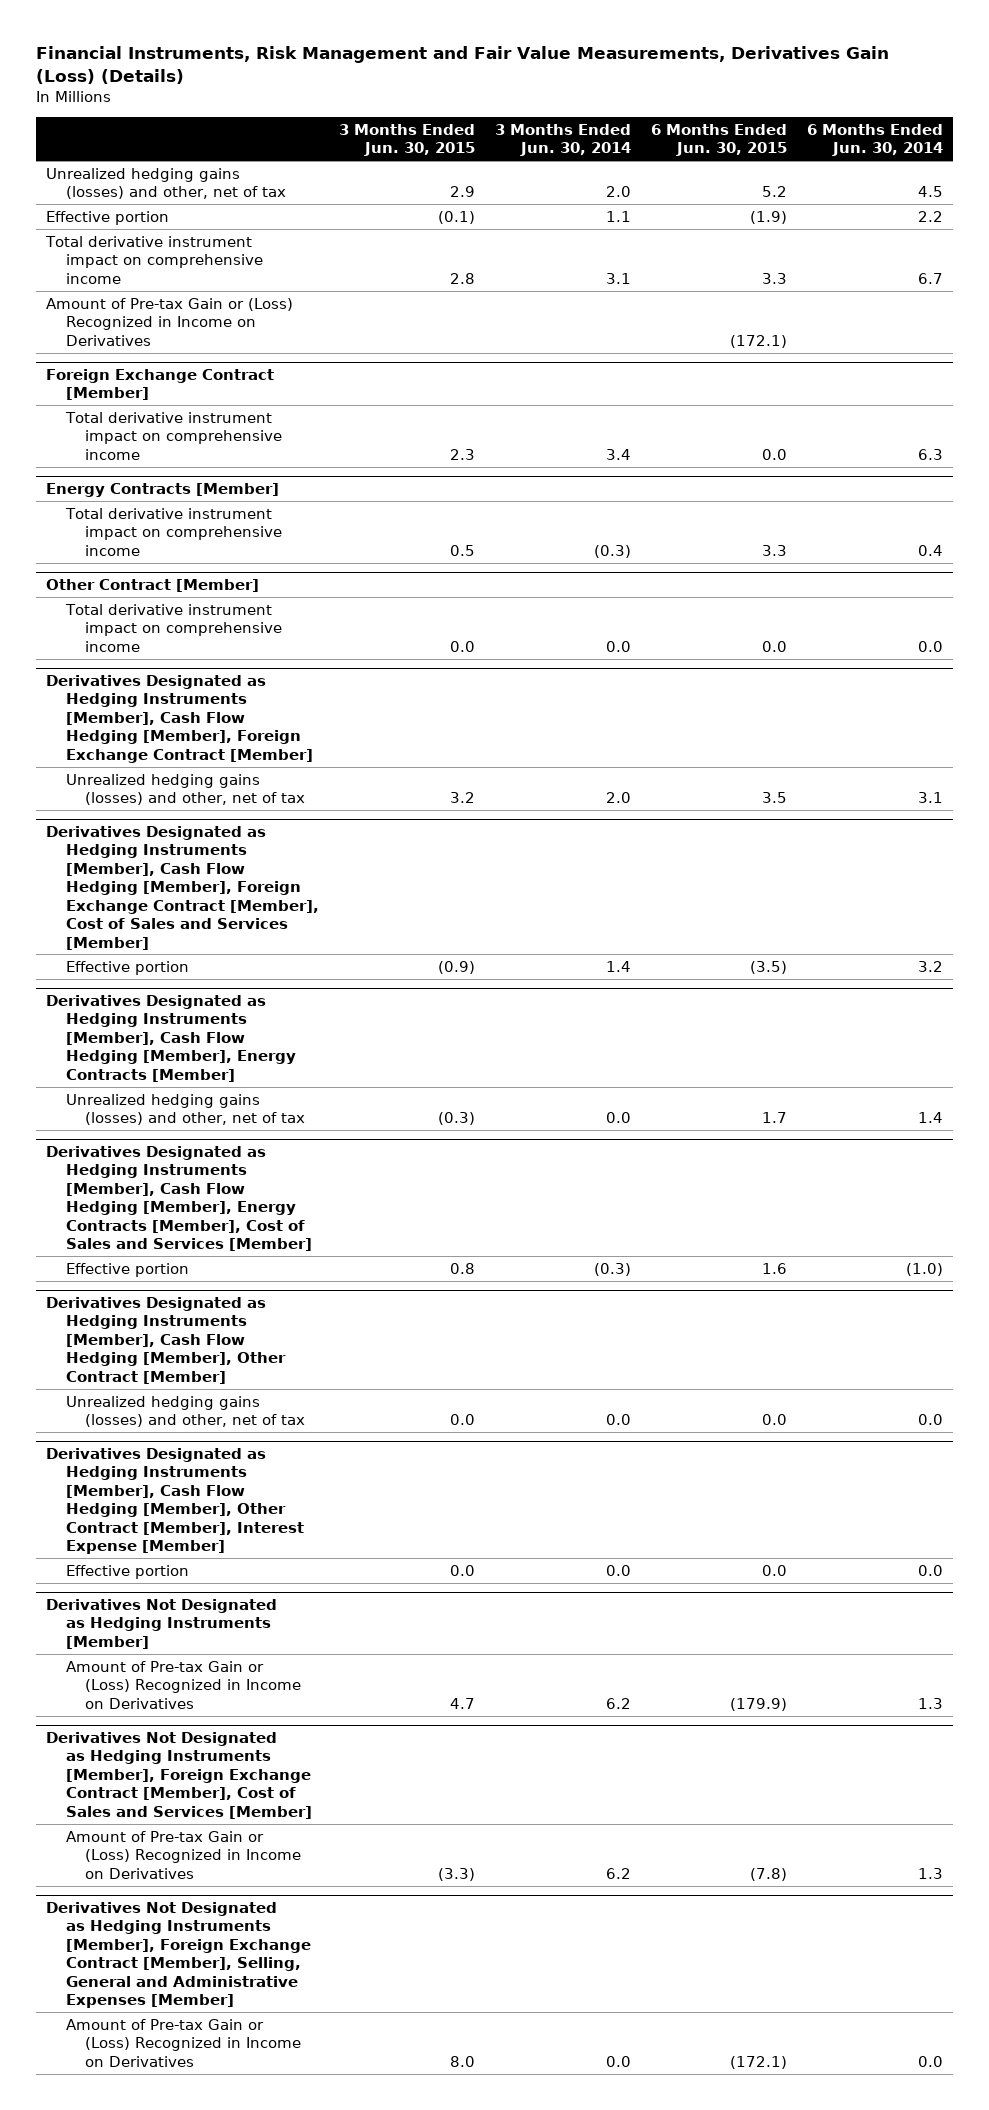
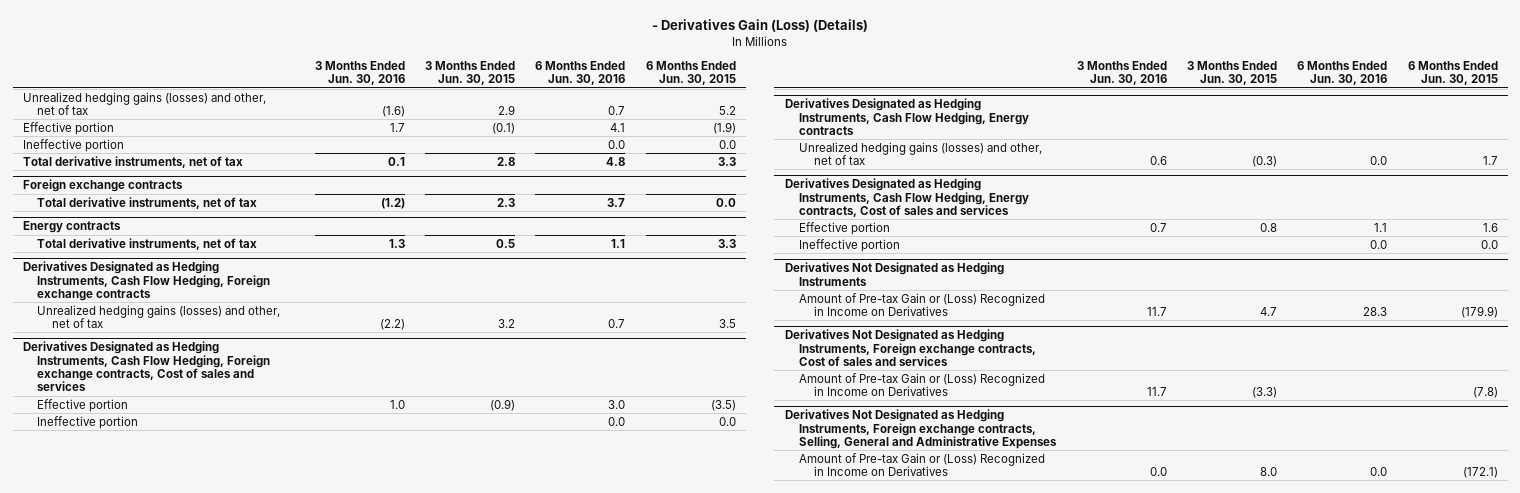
- Financial Instruments, Risk Management and Fair Value Measurements, Derivatives Gain (Loss) (Details)
+ - Derivatives Gain (Loss) (Details)
- | 3 Months Ended Jun. 30, 2015 | 3 Months Ended Jun. 30, 2014 | 6 Months Ended Jun. 30, 2015 | 6 Months Ended Jun. 30, 2014
+ | 3 Months Ended Jun. 30, 2016 | 3 Months Ended Jun. 30, 2015 | 6 Months Ended Jun. 30, 2016 | 6 Months Ended Jun. 30, 2015
- Total derivative instrument impact on comprehensive income | 2.8 | 3.1 | 3.3 | 6.7
- Amount of Pre-tax Gain or (Loss) Recognized in Income on Derivatives | | | (172.1) |
- Foreign Exchange Contract [Member]
- Total derivative instrument impact on comprehensive income | 2.3 | 3.4 | 0.0 | 6.3
- Energy Contracts [Member]
- Total derivative instrument impact on comprehensive income | 0.5 | (0.3) | 3.3 | 0.4
- Other Contract [Member]
- Total derivative instrument impact on comprehensive income | 0.0 | 0.0 | 0.0 | 0.0
- Derivatives Designated as Hedging Instruments [Member], Cash Flow Hedging [Member], Foreign Exchange Contract [Member]
+ Ineffective portion | | | 0.0 | 0.0
+ Total derivative instruments, net of tax | 0.1 | 2.8 | 4.8 | 3.3
+ Foreign exchange contracts
+ Total derivative instruments, net of tax | (1.2) | 2.3 | 3.7 | 0.0
+ Energy contracts
+ Total derivative instruments, net of tax | 1.3 | 0.5 | 1.1 | 3.3
+ Derivatives Designated as Hedging Instruments, Cash Flow Hedging, Foreign exchange contracts
- Derivatives Designated as Hedging Instruments [Member], Cash Flow Hedging [Member], Foreign Exchange Contract [Member], Cost of Sales and Services [Member]
+ Derivatives Designated as Hedging Instruments, Cash Flow Hedging, Foreign exchange contracts, Cost of sales and services
- Derivatives Designated as Hedging Instruments [Member], Cash Flow Hedging [Member], Energy Contracts [Member]
+ Ineffective portion | | | 0.0 | 0.0
+ Derivatives Designated as Hedging Instruments, Cash Flow Hedging, Energy contracts
- Derivatives Designated as Hedging Instruments [Member], Cash Flow Hedging [Member], Energy Contracts [Member], Cost of Sales and Services [Member]
+ Derivatives Designated as Hedging Instruments, Cash Flow Hedging, Energy contracts, Cost of sales and services
- Derivatives Designated as Hedging Instruments [Member], Cash Flow Hedging [Member], Other Contract [Member]
- Unrealized hedging gains (losses) and other, net of tax | 0.0 | 0.0 | 0.0 | 0.0
- Derivatives Designated as Hedging Instruments [Member], Cash Flow Hedging [Member], Other Contract [Member], Interest Expense [Member]
- Effective portion | 0.0 | 0.0 | 0.0 | 0.0
- Derivatives Not Designated as Hedging Instruments [Member]
+ Ineffective portion | | | 0.0 | 0.0
+ Derivatives Not Designated as Hedging Instruments
- Derivatives Not Designated as Hedging Instruments [Member], Foreign Exchange Contract [Member], Cost of Sales and Services [Member]
+ Derivatives Not Designated as Hedging Instruments, Foreign exchange contracts, Cost of sales and services
- Derivatives Not Designated as Hedging Instruments [Member], Foreign Exchange Contract [Member], Selling, General and Administrative Expenses [Member]
+ Derivatives Not Designated as Hedging Instruments, Foreign exchange contracts, Selling, General and Administrative Expenses

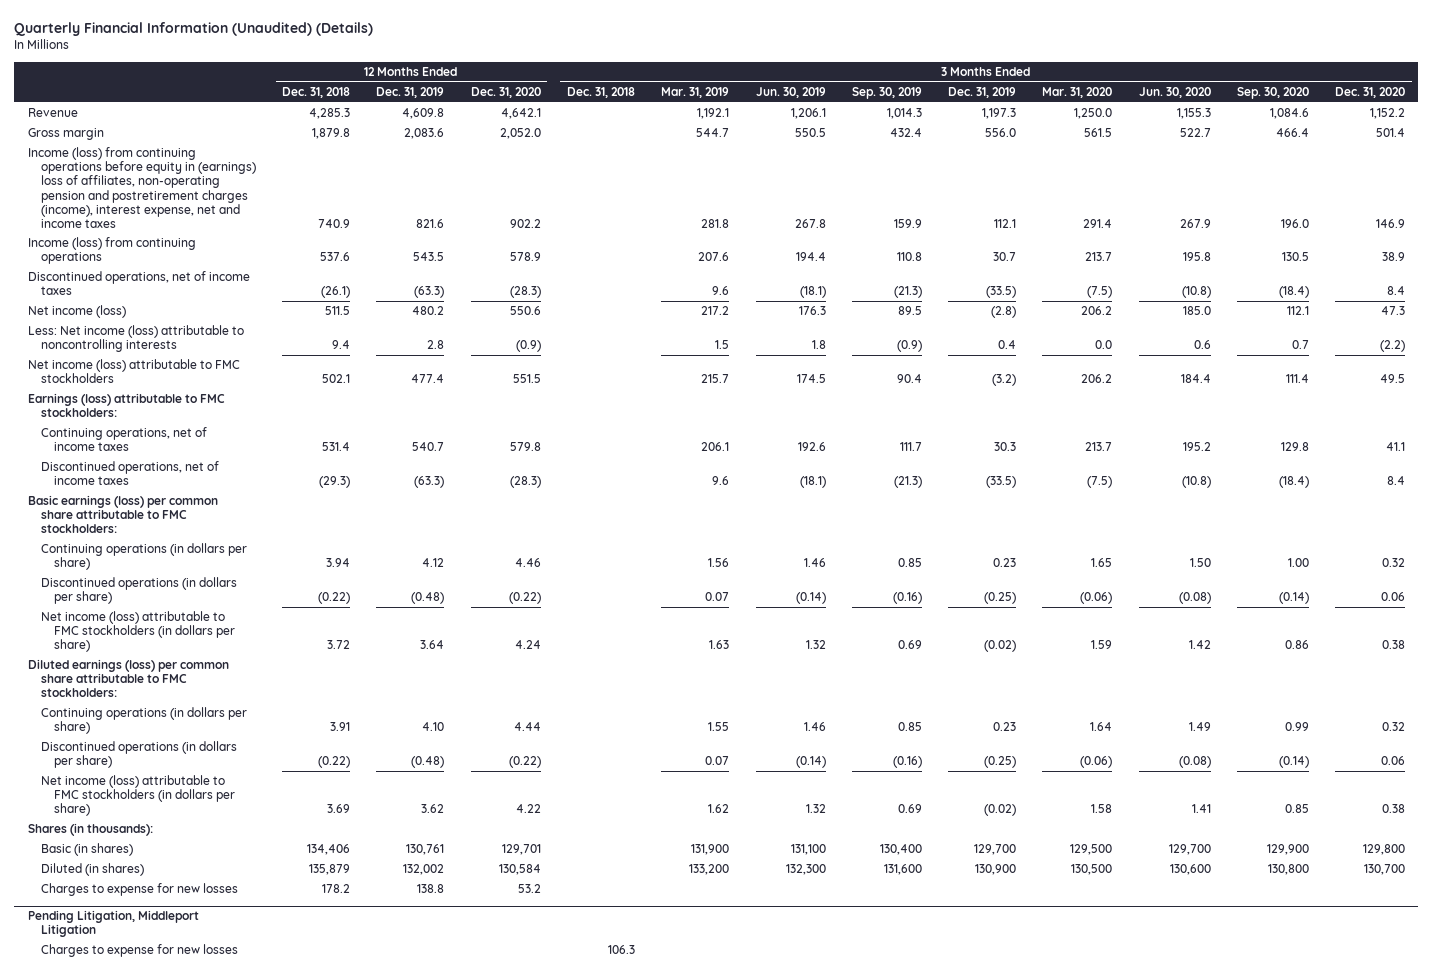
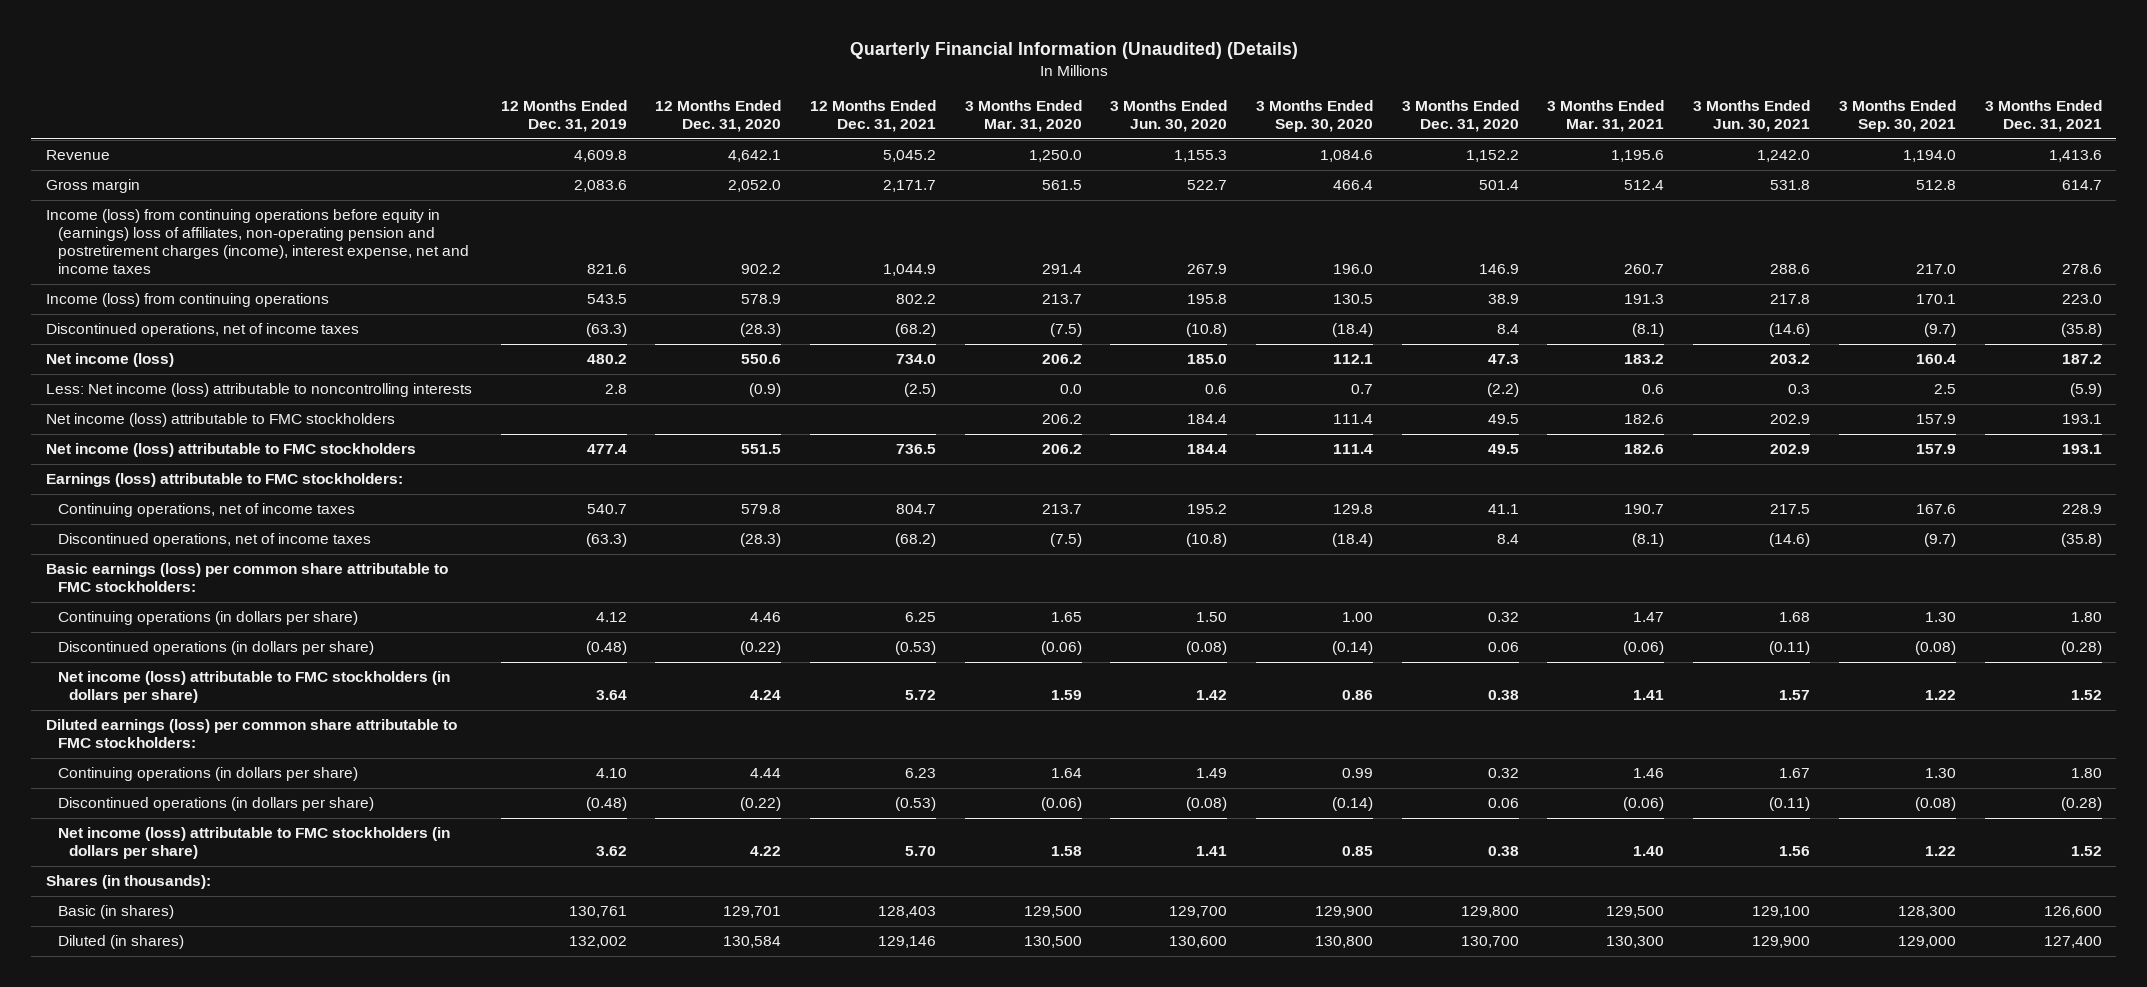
- | 12 Months Ended Dec. 31, 2018 | 12 Months Ended Dec. 31, 2019 | 12 Months Ended Dec. 31, 2020 | 3 Months Ended Dec. 31, 2018 | 3 Months Ended Mar. 31, 2019 | 3 Months Ended Jun. 30, 2019 | 3 Months Ended Sep. 30, 2019 | 3 Months Ended Dec. 31, 2019 | 3 Months Ended Mar. 31, 2020 | 3 Months Ended Jun. 30, 2020 | 3 Months Ended Sep. 30, 2020 | 3 Months Ended Dec. 31, 2020
+ | 12 Months Ended Dec. 31, 2019 | 12 Months Ended Dec. 31, 2020 | 12 Months Ended Dec. 31, 2021 | 3 Months Ended Mar. 31, 2020 | 3 Months Ended Jun. 30, 2020 | 3 Months Ended Sep. 30, 2020 | 3 Months Ended Dec. 31, 2020 | 3 Months Ended Mar. 31, 2021 | 3 Months Ended Jun. 30, 2021 | 3 Months Ended Sep. 30, 2021 | 3 Months Ended Dec. 31, 2021
+ Net income (loss) attributable to FMC stockholders | | | | 206.2 | 184.4 | 111.4 | 49.5 | 182.6 | 202.9 | 157.9 | 193.1
- Charges to expense for new losses | 178.2 | 138.8 | 53.2 | | | | | | | | |
- Pending Litigation, Middleport Litigation
- Charges to expense for new losses | | | | 106.3 | | | | | | | |

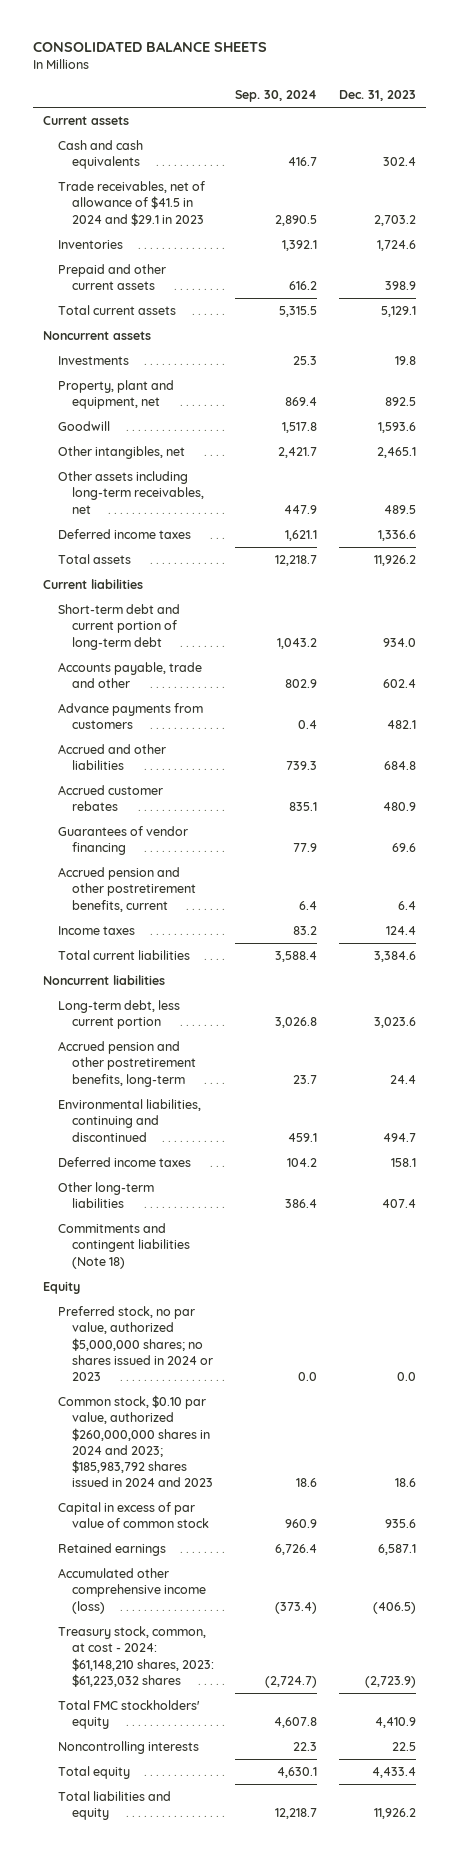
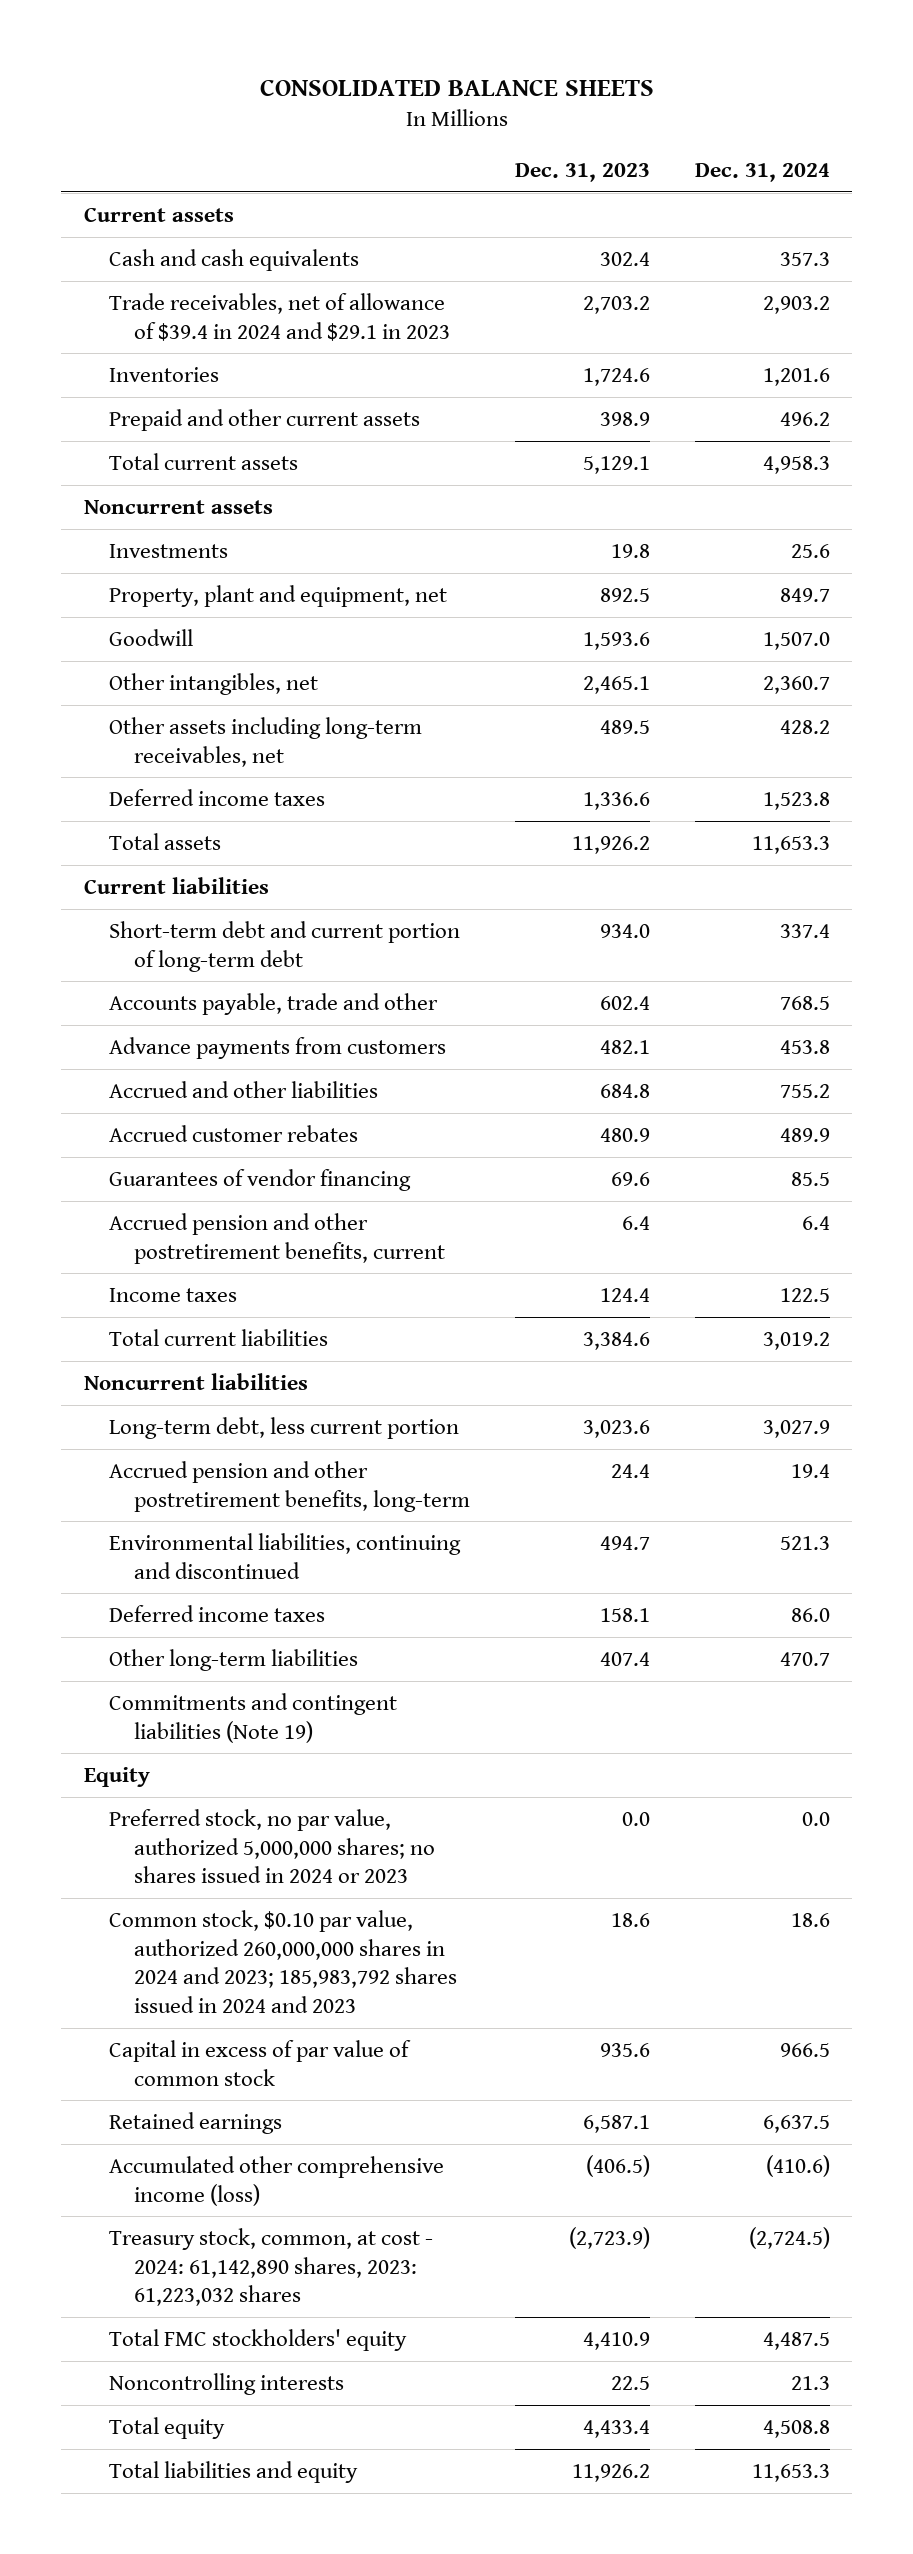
- | Sep. 30, 2024 | Dec. 31, 2023
+ | Dec. 31, 2023 | Dec. 31, 2024
- Trade receivables, net of allowance of $41.5 in 2024 and $29.1 in 2023 | 2,890.5 | 2,703.2
+ Trade receivables, net of allowance of $39.4 in 2024 and $29.1 in 2023 | 2,703.2 | 2,903.2
- Commitments and contingent liabilities (Note 18)
+ Commitments and contingent liabilities (Note 19)
- Preferred stock, no par value, authorized $5,000,000 shares; no shares issued in 2024 or 2023 | 0.0 | 0.0
- Common stock, $0.10 par value, authorized $260,000,000 shares in 2024 and 2023; $185,983,792 shares issued in 2024 and 2023 | 18.6 | 18.6
+ Preferred stock, no par value, authorized 5,000,000 shares; no shares issued in 2024 or 2023 | 0.0 | 0.0
+ Common stock, $0.10 par value, authorized 260,000,000 shares in 2024 and 2023; 185,983,792 shares issued in 2024 and 2023 | 18.6 | 18.6
- Treasury stock, common, at cost - 2024: $61,148,210 shares, 2023: $61,223,032 shares | (2,724.7) | (2,723.9)
+ Treasury stock, common, at cost - 2024: 61,142,890 shares, 2023: 61,223,032 shares | (2,723.9) | (2,724.5)

